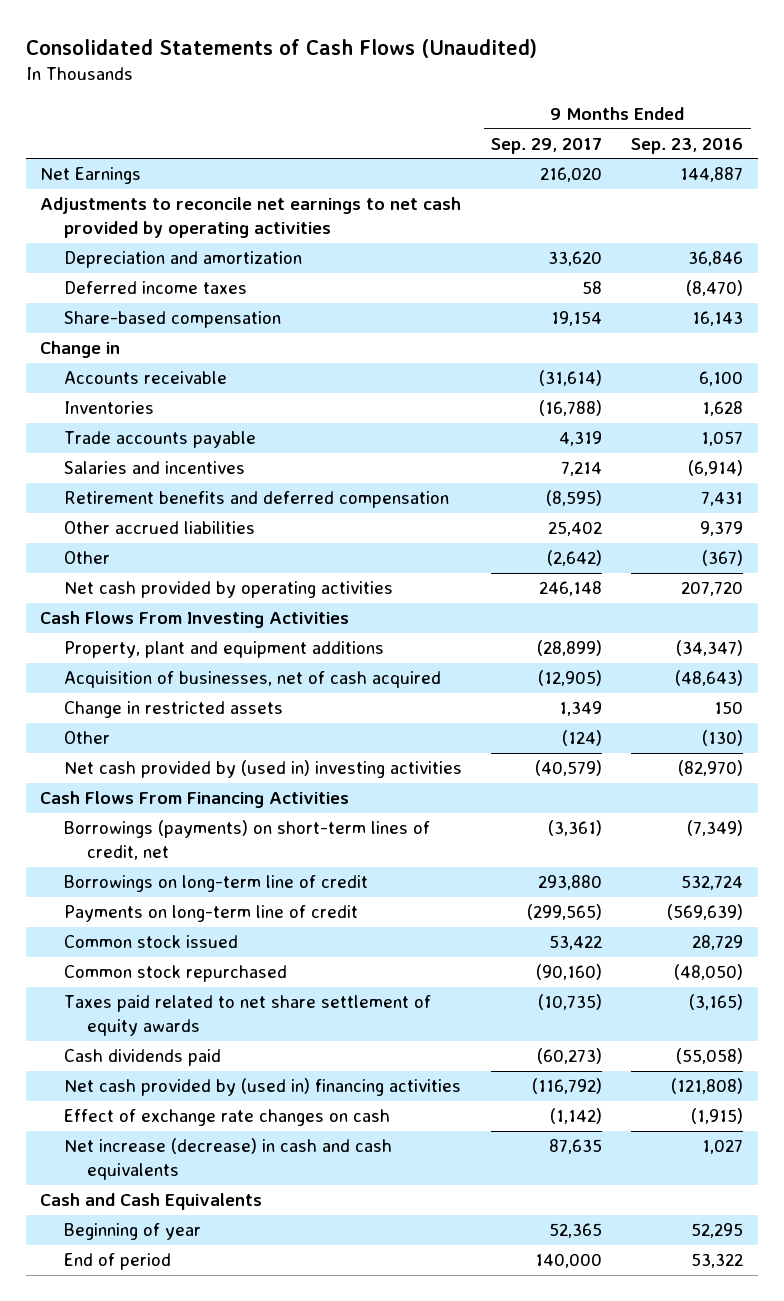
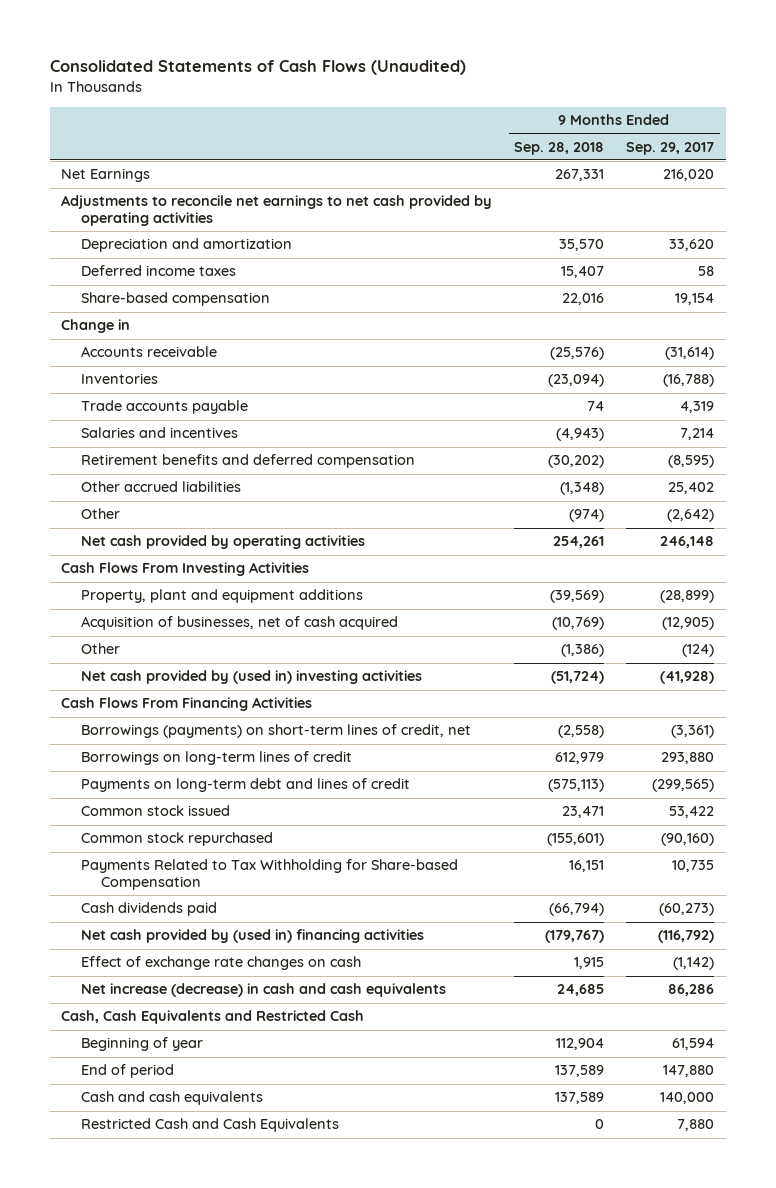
- | 9 Months Ended Sep. 29, 2017 | 9 Months Ended Sep. 23, 2016
+ | 9 Months Ended Sep. 28, 2018 | 9 Months Ended Sep. 29, 2017
- Change in restricted assets | 1,349 | 150
- Net cash provided by (used in) investing activities | (40,579) | (82,970)
+ Net cash provided by (used in) investing activities | (51,724) | (41,928)
- Borrowings on long-term line of credit | 293,880 | 532,724
- Payments on long-term line of credit | (299,565) | (569,639)
+ Borrowings on long-term lines of credit | 612,979 | 293,880
+ Payments on long-term debt and lines of credit | (575,113) | (299,565)
- Taxes paid related to net share settlement of equity awards | (10,735) | (3,165)
+ Payments Related to Tax Withholding for Share-based Compensation | 16,151 | 10,735
- Net increase (decrease) in cash and cash equivalents | 87,635 | 1,027
- Cash and Cash Equivalents
- Beginning of year | 52,365 | 52,295
- End of period | 140,000 | 53,322
+ Net increase (decrease) in cash and cash equivalents | 24,685 | 86,286
+ Cash, Cash Equivalents and Restricted Cash
+ Beginning of year | 112,904 | 61,594
+ End of period | 137,589 | 147,880
+ Cash and cash equivalents | 137,589 | 140,000
+ Restricted Cash and Cash Equivalents | 0 | 7,880

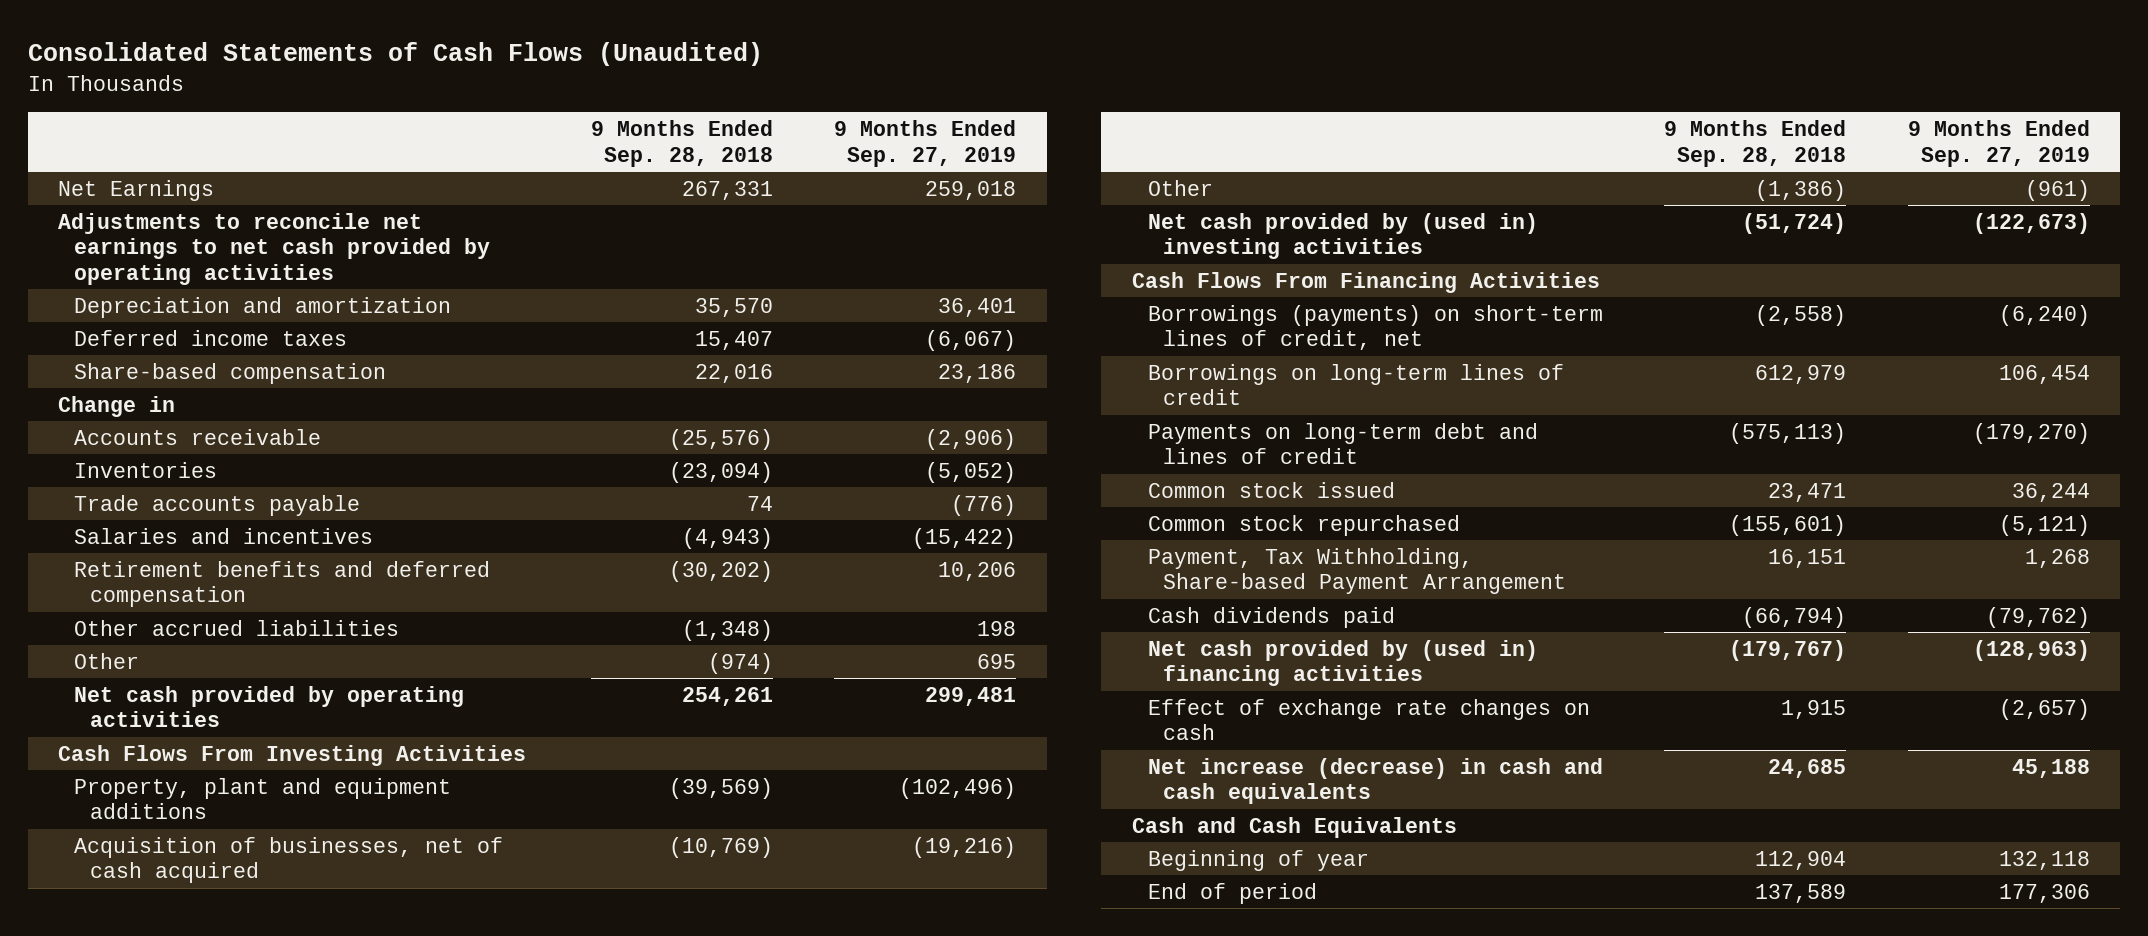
- | 9 Months Ended Sep. 28, 2018 | 9 Months Ended Sep. 29, 2017
+ | 9 Months Ended Sep. 28, 2018 | 9 Months Ended Sep. 27, 2019
- Payments Related to Tax Withholding for Share-based Compensation | 16,151 | 10,735
+ Payment, Tax Withholding, Share-based Payment Arrangement | 16,151 | 1,268
- Cash, Cash Equivalents and Restricted Cash
+ Cash and Cash Equivalents
- Cash and cash equivalents | 137,589 | 140,000
- Restricted Cash and Cash Equivalents | 0 | 7,880

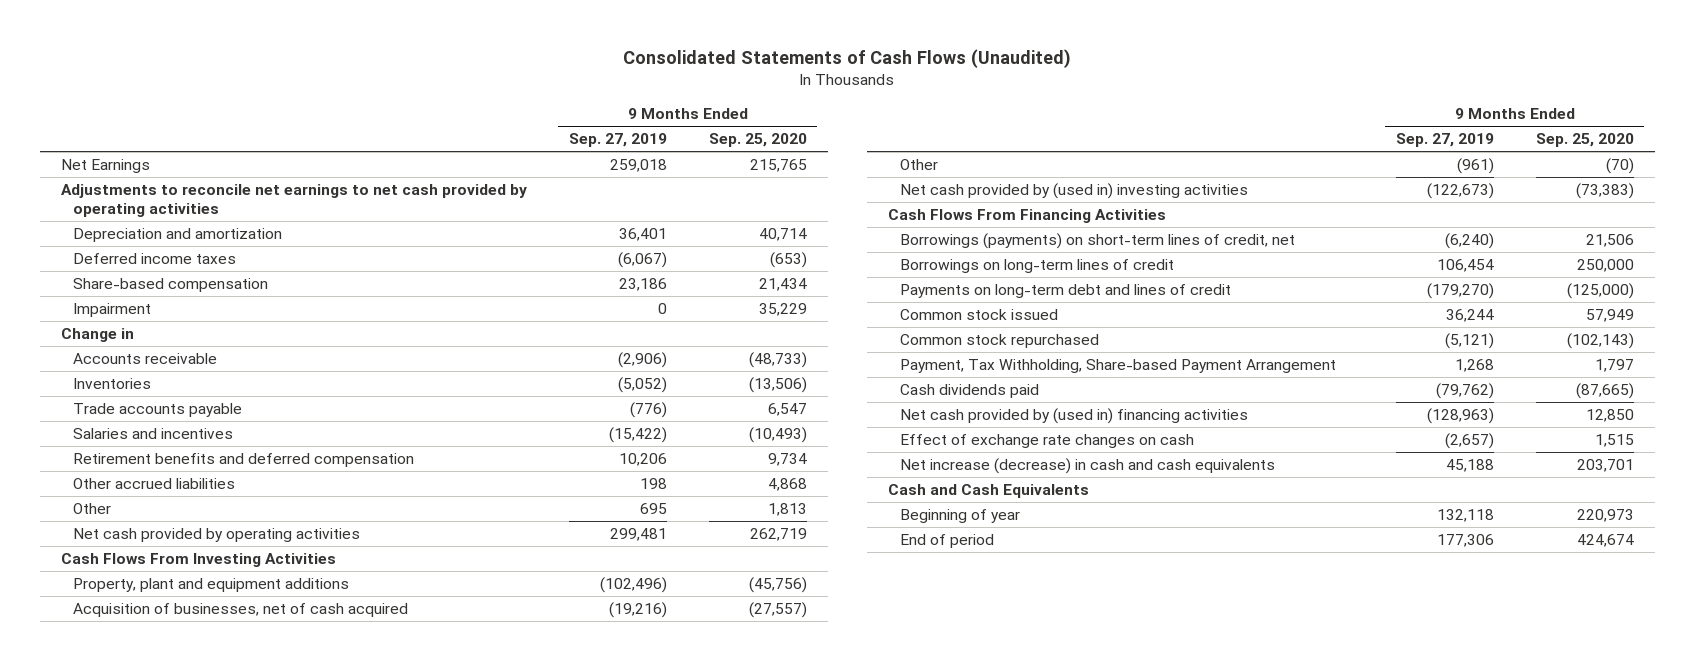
- | 9 Months Ended Sep. 28, 2018 | 9 Months Ended Sep. 27, 2019
+ | 9 Months Ended Sep. 27, 2019 | 9 Months Ended Sep. 25, 2020
+ Impairment | 0 | 35,229

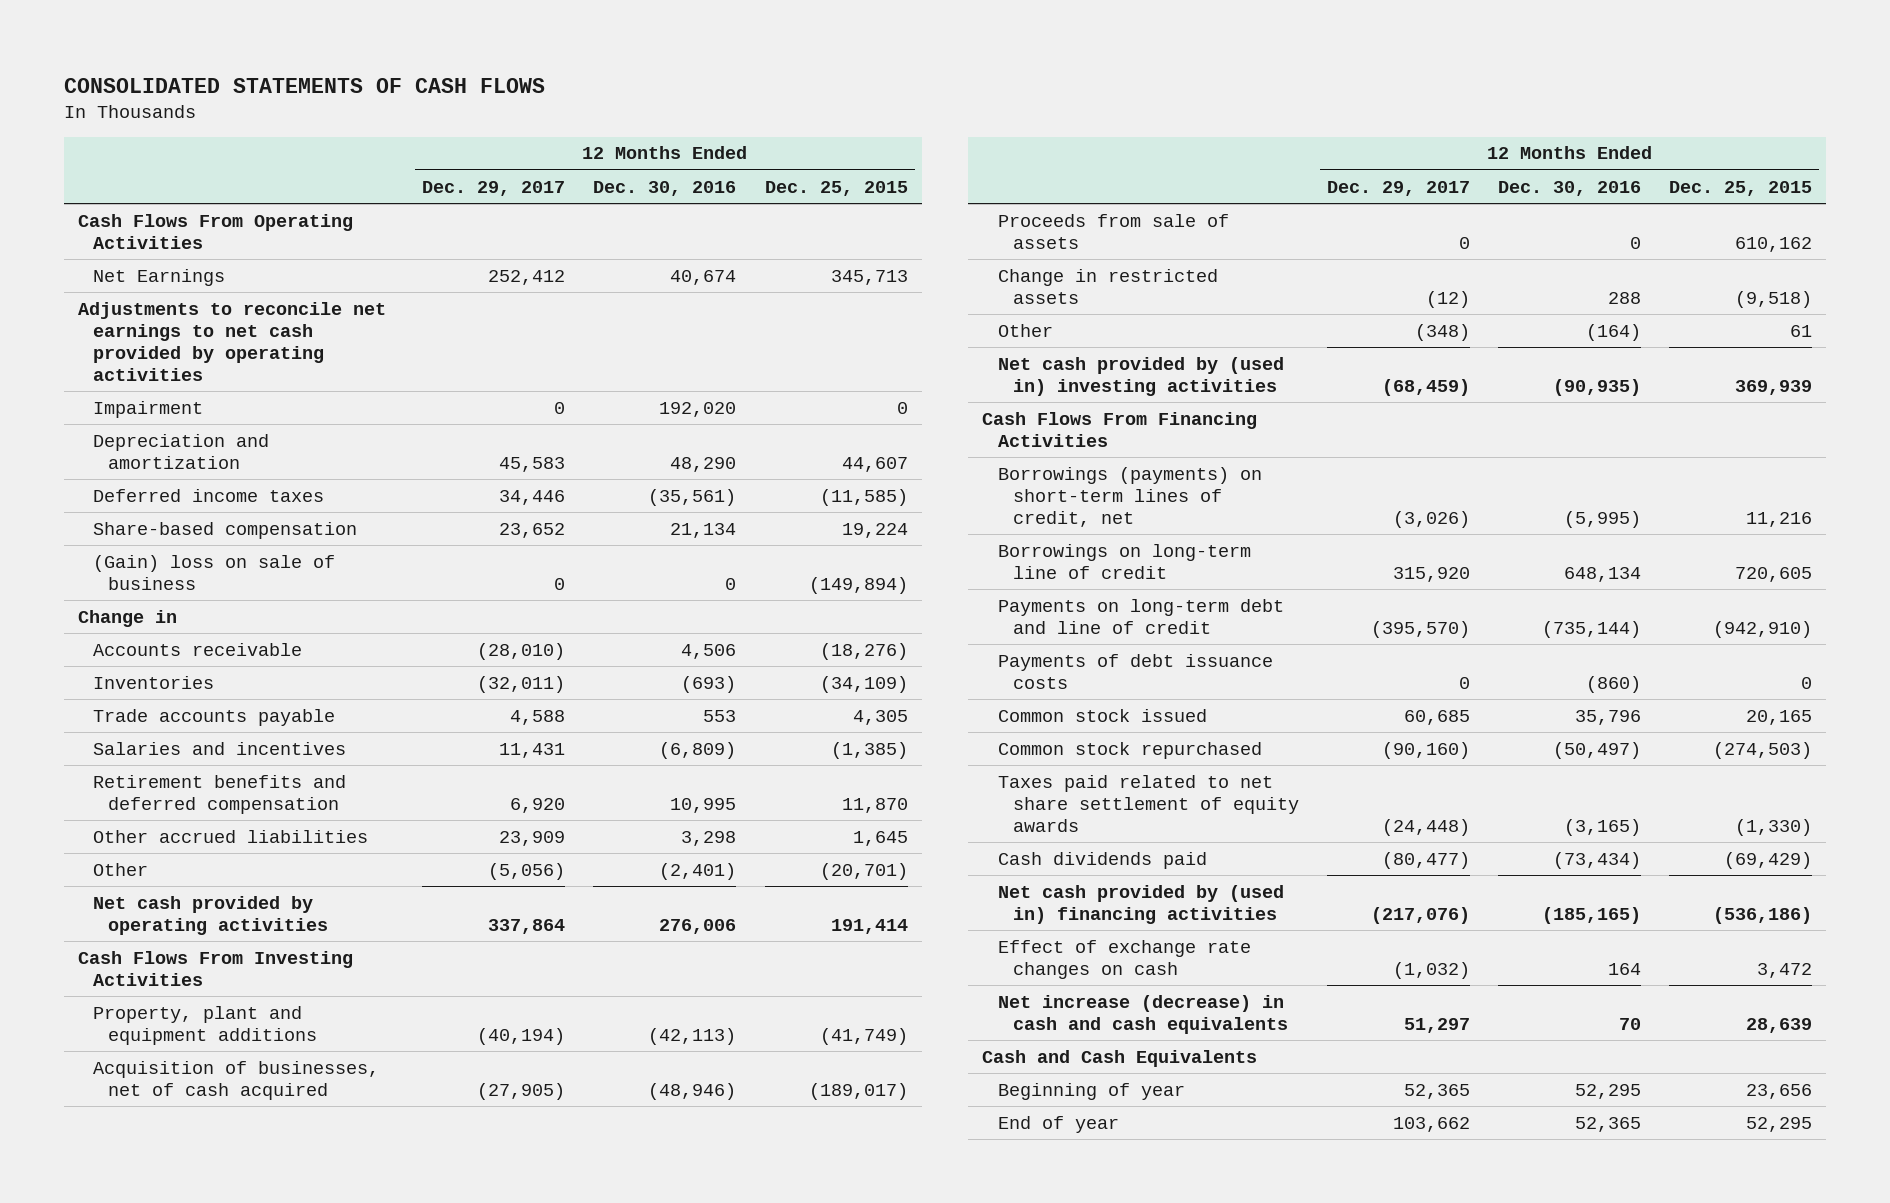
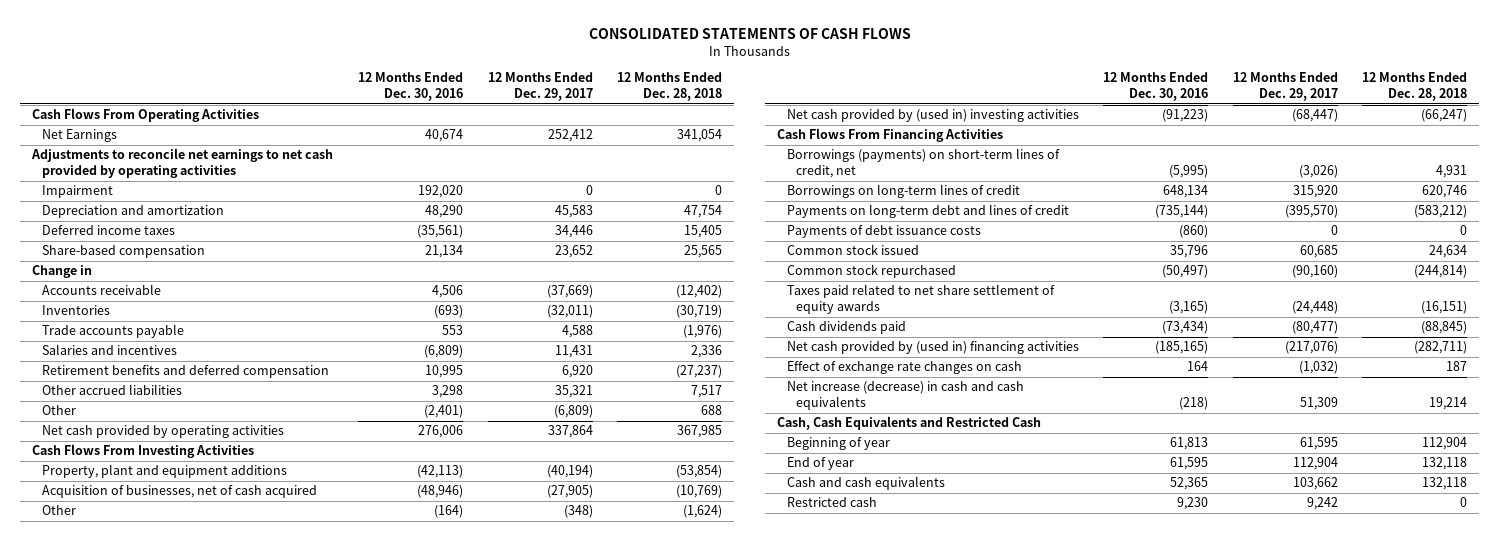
- | 12 Months Ended Dec. 29, 2017 | 12 Months Ended Dec. 30, 2016 | 12 Months Ended Dec. 25, 2015
+ | 12 Months Ended Dec. 30, 2016 | 12 Months Ended Dec. 29, 2017 | 12 Months Ended Dec. 28, 2018
- (Gain) loss on sale of business | 0 | 0 | (149,894)
- Accounts receivable | (28,010) | 4,506 | (18,276)
+ Accounts receivable | 4,506 | (37,669) | (12,402)
- Other accrued liabilities | 23,909 | 3,298 | 1,645
- Other | (5,056) | (2,401) | (20,701)
+ Other accrued liabilities | 3,298 | 35,321 | 7,517
+ Other | (2,401) | (6,809) | 688
- Proceeds from sale of assets | 0 | 0 | 610,162
- Change in restricted assets | (12) | 288 | (9,518)
- Net cash provided by (used in) investing activities | (68,459) | (90,935) | 369,939
+ Net cash provided by (used in) investing activities | (91,223) | (68,447) | (66,247)
- Borrowings on long-term line of credit | 315,920 | 648,134 | 720,605
- Payments on long-term debt and line of credit | (395,570) | (735,144) | (942,910)
+ Borrowings on long-term lines of credit | 648,134 | 315,920 | 620,746
+ Payments on long-term debt and lines of credit | (735,144) | (395,570) | (583,212)
- Net increase (decrease) in cash and cash equivalents | 51,297 | 70 | 28,639
- Cash and Cash Equivalents
- Beginning of year | 52,365 | 52,295 | 23,656
- End of year | 103,662 | 52,365 | 52,295
+ Net increase (decrease) in cash and cash equivalents | (218) | 51,309 | 19,214
+ Cash, Cash Equivalents and Restricted Cash
+ Beginning of year | 61,813 | 61,595 | 112,904
+ End of year | 61,595 | 112,904 | 132,118
+ Cash and cash equivalents | 52,365 | 103,662 | 132,118
+ Restricted cash | 9,230 | 9,242 | 0

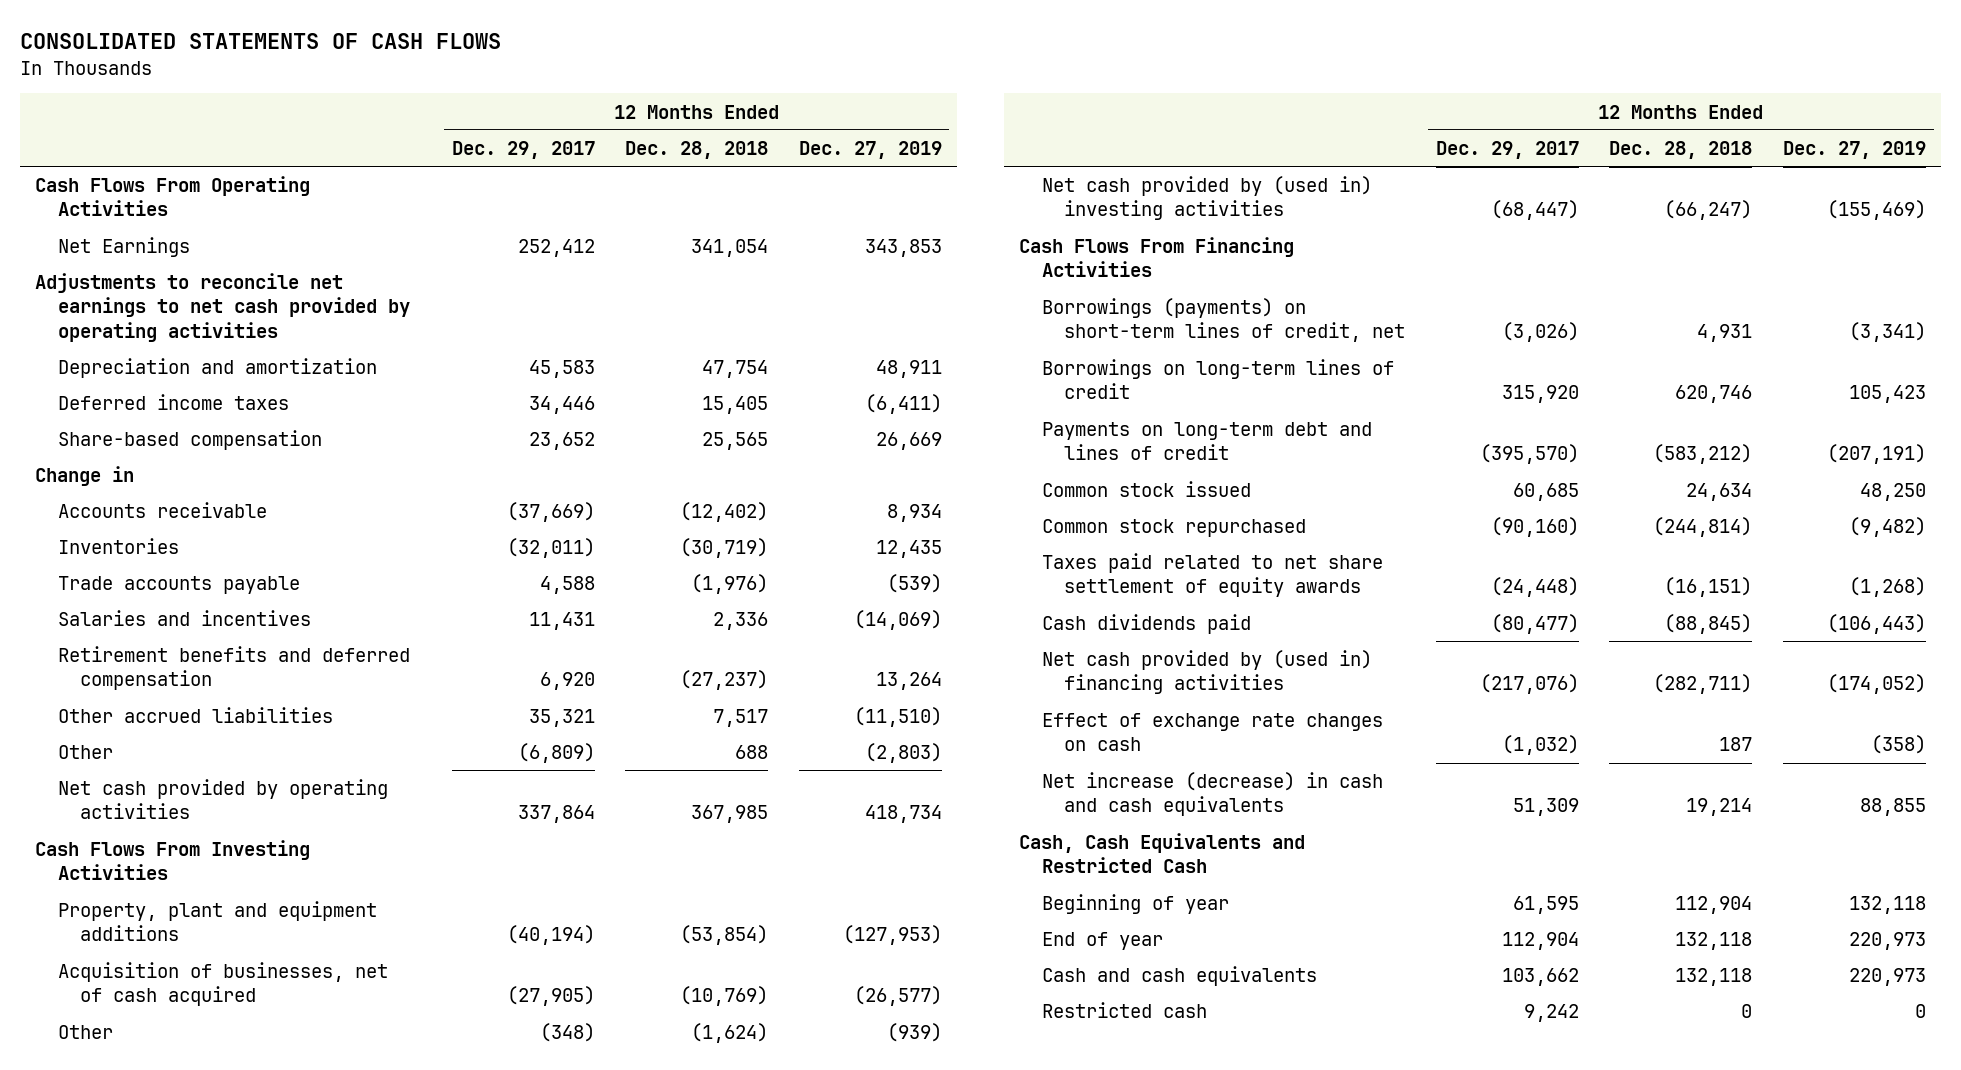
- | 12 Months Ended Dec. 30, 2016 | 12 Months Ended Dec. 29, 2017 | 12 Months Ended Dec. 28, 2018
+ | 12 Months Ended Dec. 29, 2017 | 12 Months Ended Dec. 28, 2018 | 12 Months Ended Dec. 27, 2019
- Impairment | 192,020 | 0 | 0
- Payments of debt issuance costs | (860) | 0 | 0

